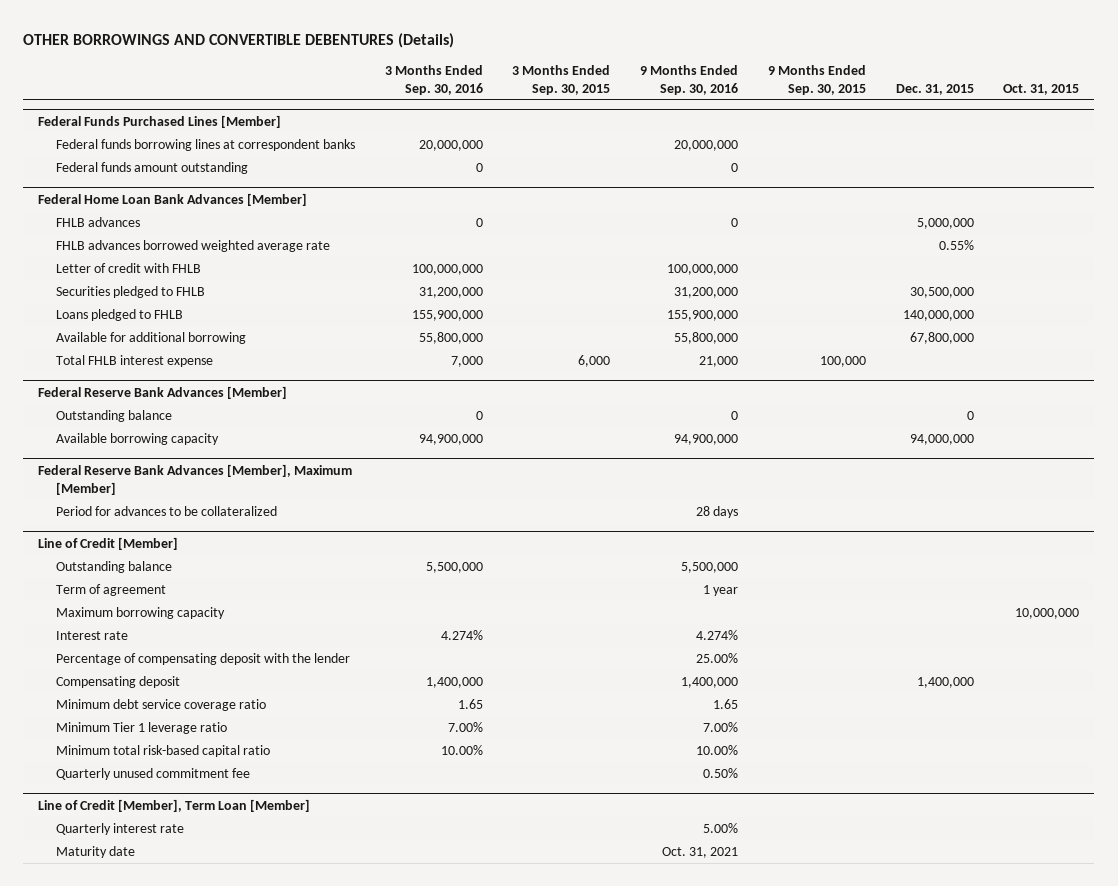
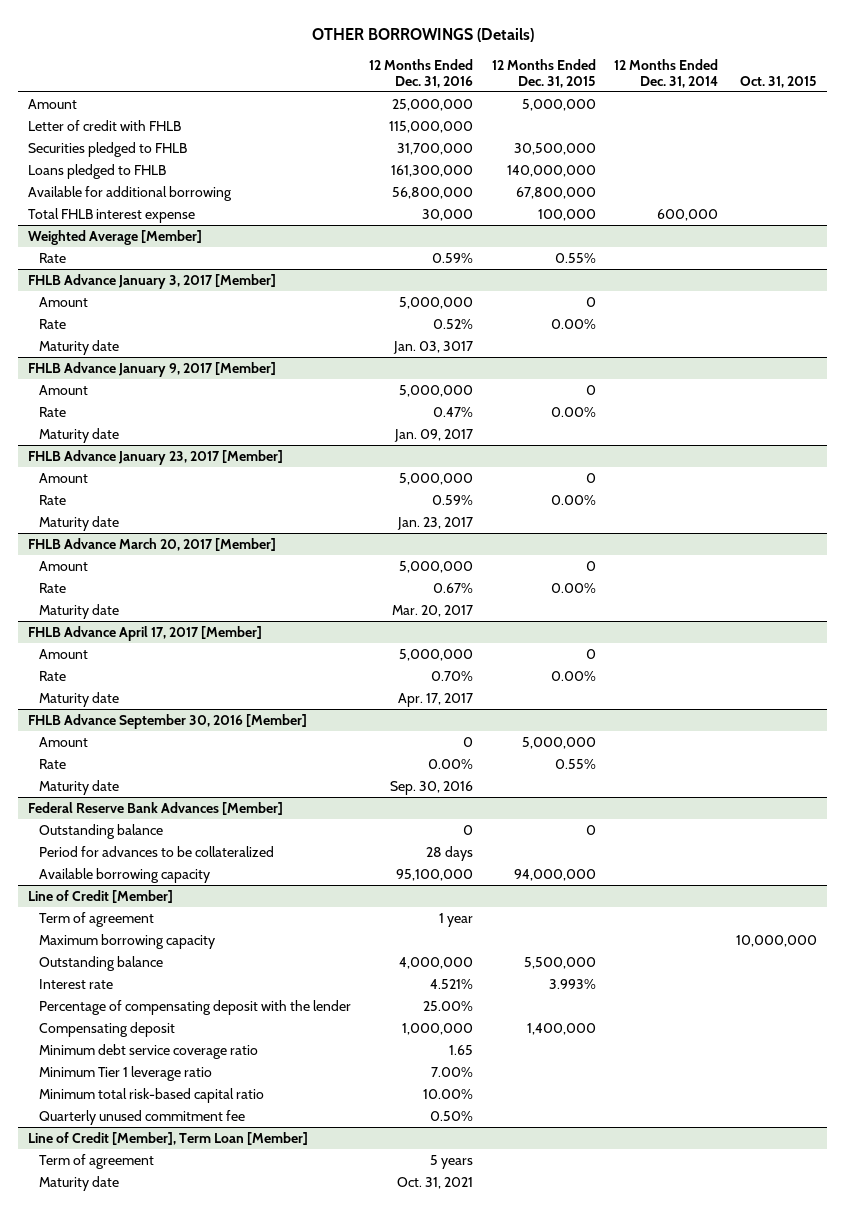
- OTHER BORROWINGS AND CONVERTIBLE DEBENTURES (Details)
+ OTHER BORROWINGS (Details)
- | 3 Months Ended Sep. 30, 2016 | 3 Months Ended Sep. 30, 2015 | 9 Months Ended Sep. 30, 2016 | 9 Months Ended Sep. 30, 2015 | Dec. 31, 2015 | Oct. 31, 2015
+ | 12 Months Ended Dec. 31, 2016 | 12 Months Ended Dec. 31, 2015 | 12 Months Ended Dec. 31, 2014 | Oct. 31, 2015
- Federal Funds Purchased Lines [Member]
- Federal funds borrowing lines at correspondent banks | 20,000,000 | | 20,000,000 | | |
- Federal funds amount outstanding | 0 | | 0 | | |
- Federal Home Loan Bank Advances [Member]
- FHLB advances | 0 | | 0 | | 5,000,000 |
- FHLB advances borrowed weighted average rate | | | | | 0.55% |
- Letter of credit with FHLB | 100,000,000 | | 100,000,000 | | |
- Securities pledged to FHLB | 31,200,000 | | 31,200,000 | | 30,500,000 |
- Loans pledged to FHLB | 155,900,000 | | 155,900,000 | | 140,000,000 |
- Available for additional borrowing | 55,800,000 | | 55,800,000 | | 67,800,000 |
- Total FHLB interest expense | 7,000 | 6,000 | 21,000 | 100,000 | |
+ Amount | 25,000,000 | 5,000,000 | |
+ Letter of credit with FHLB | 115,000,000 | | |
+ Securities pledged to FHLB | 31,700,000 | 30,500,000 | |
+ Loans pledged to FHLB | 161,300,000 | 140,000,000 | |
+ Available for additional borrowing | 56,800,000 | 67,800,000 | |
+ Total FHLB interest expense | 30,000 | 100,000 | 600,000 |
+ Weighted Average [Member]
+ Rate | 0.59% | 0.55% | |
+ FHLB Advance January 3, 2017 [Member]
+ Amount | 5,000,000 | 0 | |
+ Rate | 0.52% | 0.00% | |
+ Maturity date | Jan. 03, 3017 | | |
+ FHLB Advance January 9, 2017 [Member]
+ Amount | 5,000,000 | 0 | |
+ Rate | 0.47% | 0.00% | |
+ Maturity date | Jan. 09, 2017 | | |
+ FHLB Advance January 23, 2017 [Member]
+ Amount | 5,000,000 | 0 | |
+ Rate | 0.59% | 0.00% | |
+ Maturity date | Jan. 23, 2017 | | |
+ FHLB Advance March 20, 2017 [Member]
+ Amount | 5,000,000 | 0 | |
+ Rate | 0.67% | 0.00% | |
+ Maturity date | Mar. 20, 2017 | | |
+ FHLB Advance April 17, 2017 [Member]
+ Amount | 5,000,000 | 0 | |
+ Rate | 0.70% | 0.00% | |
+ Maturity date | Apr. 17, 2017 | | |
+ FHLB Advance September 30, 2016 [Member]
+ Amount | 0 | 5,000,000 | |
+ Rate | 0.00% | 0.55% | |
+ Maturity date | Sep. 30, 2016 | | |
@ Federal Reserve Bank Advances [Member]
+ Period for advances to be collateralized | 28 days | | |
- Federal Reserve Bank Advances [Member], Maximum [Member]
- Period for advances to be collateralized | | | 28 days | | |
@ Line of Credit [Member]
moved down: Outstanding balance | 4,000,000 | 5,500,000 | |
@ Line of Credit [Member], Term Loan [Member]
- Quarterly interest rate | | | 5.00% | | |
+ Term of agreement | 5 years | | |

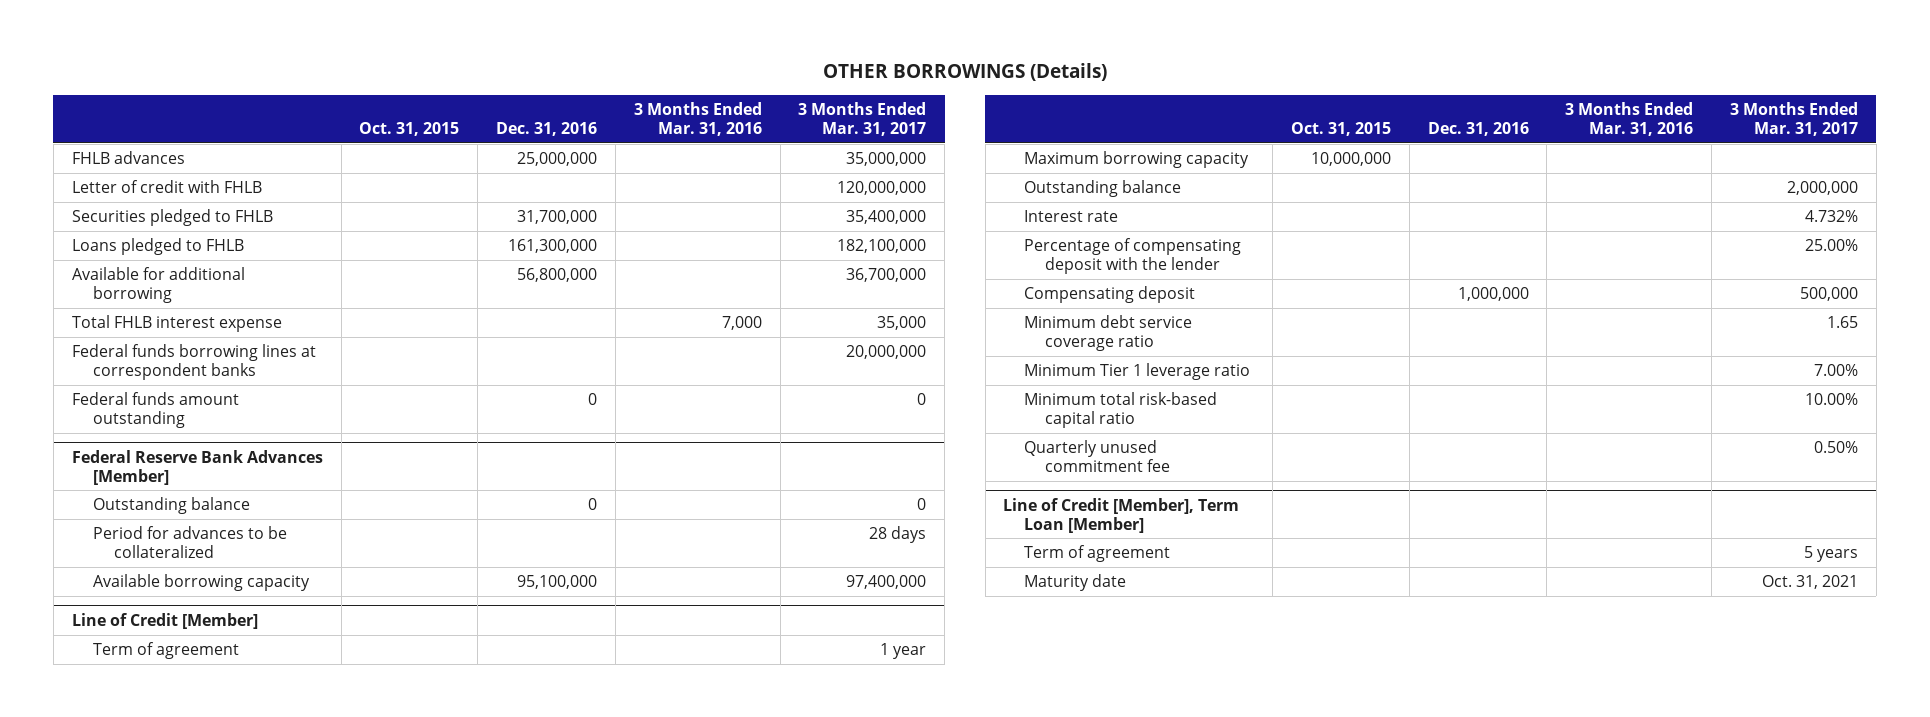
- | 12 Months Ended Dec. 31, 2016 | 12 Months Ended Dec. 31, 2015 | 12 Months Ended Dec. 31, 2014 | Oct. 31, 2015
+ | Oct. 31, 2015 | Dec. 31, 2016 | 3 Months Ended Mar. 31, 2016 | 3 Months Ended Mar. 31, 2017
- Amount | 25,000,000 | 5,000,000 | |
+ FHLB advances | | 25,000,000 | | 35,000,000
- Weighted Average [Member]
- Rate | 0.59% | 0.55% | |
- FHLB Advance January 3, 2017 [Member]
- Amount | 5,000,000 | 0 | |
- Rate | 0.52% | 0.00% | |
- Maturity date | Jan. 03, 3017 | | |
- FHLB Advance January 9, 2017 [Member]
- Amount | 5,000,000 | 0 | |
- Rate | 0.47% | 0.00% | |
- Maturity date | Jan. 09, 2017 | | |
- FHLB Advance January 23, 2017 [Member]
- Amount | 5,000,000 | 0 | |
- Rate | 0.59% | 0.00% | |
- Maturity date | Jan. 23, 2017 | | |
- FHLB Advance March 20, 2017 [Member]
- Amount | 5,000,000 | 0 | |
- Rate | 0.67% | 0.00% | |
- Maturity date | Mar. 20, 2017 | | |
- FHLB Advance April 17, 2017 [Member]
- Amount | 5,000,000 | 0 | |
- Rate | 0.70% | 0.00% | |
- Maturity date | Apr. 17, 2017 | | |
- FHLB Advance September 30, 2016 [Member]
- Amount | 0 | 5,000,000 | |
- Rate | 0.00% | 0.55% | |
- Maturity date | Sep. 30, 2016 | | |
+ Federal funds borrowing lines at correspondent banks | | | | 20,000,000
+ Federal funds amount outstanding | | 0 | | 0

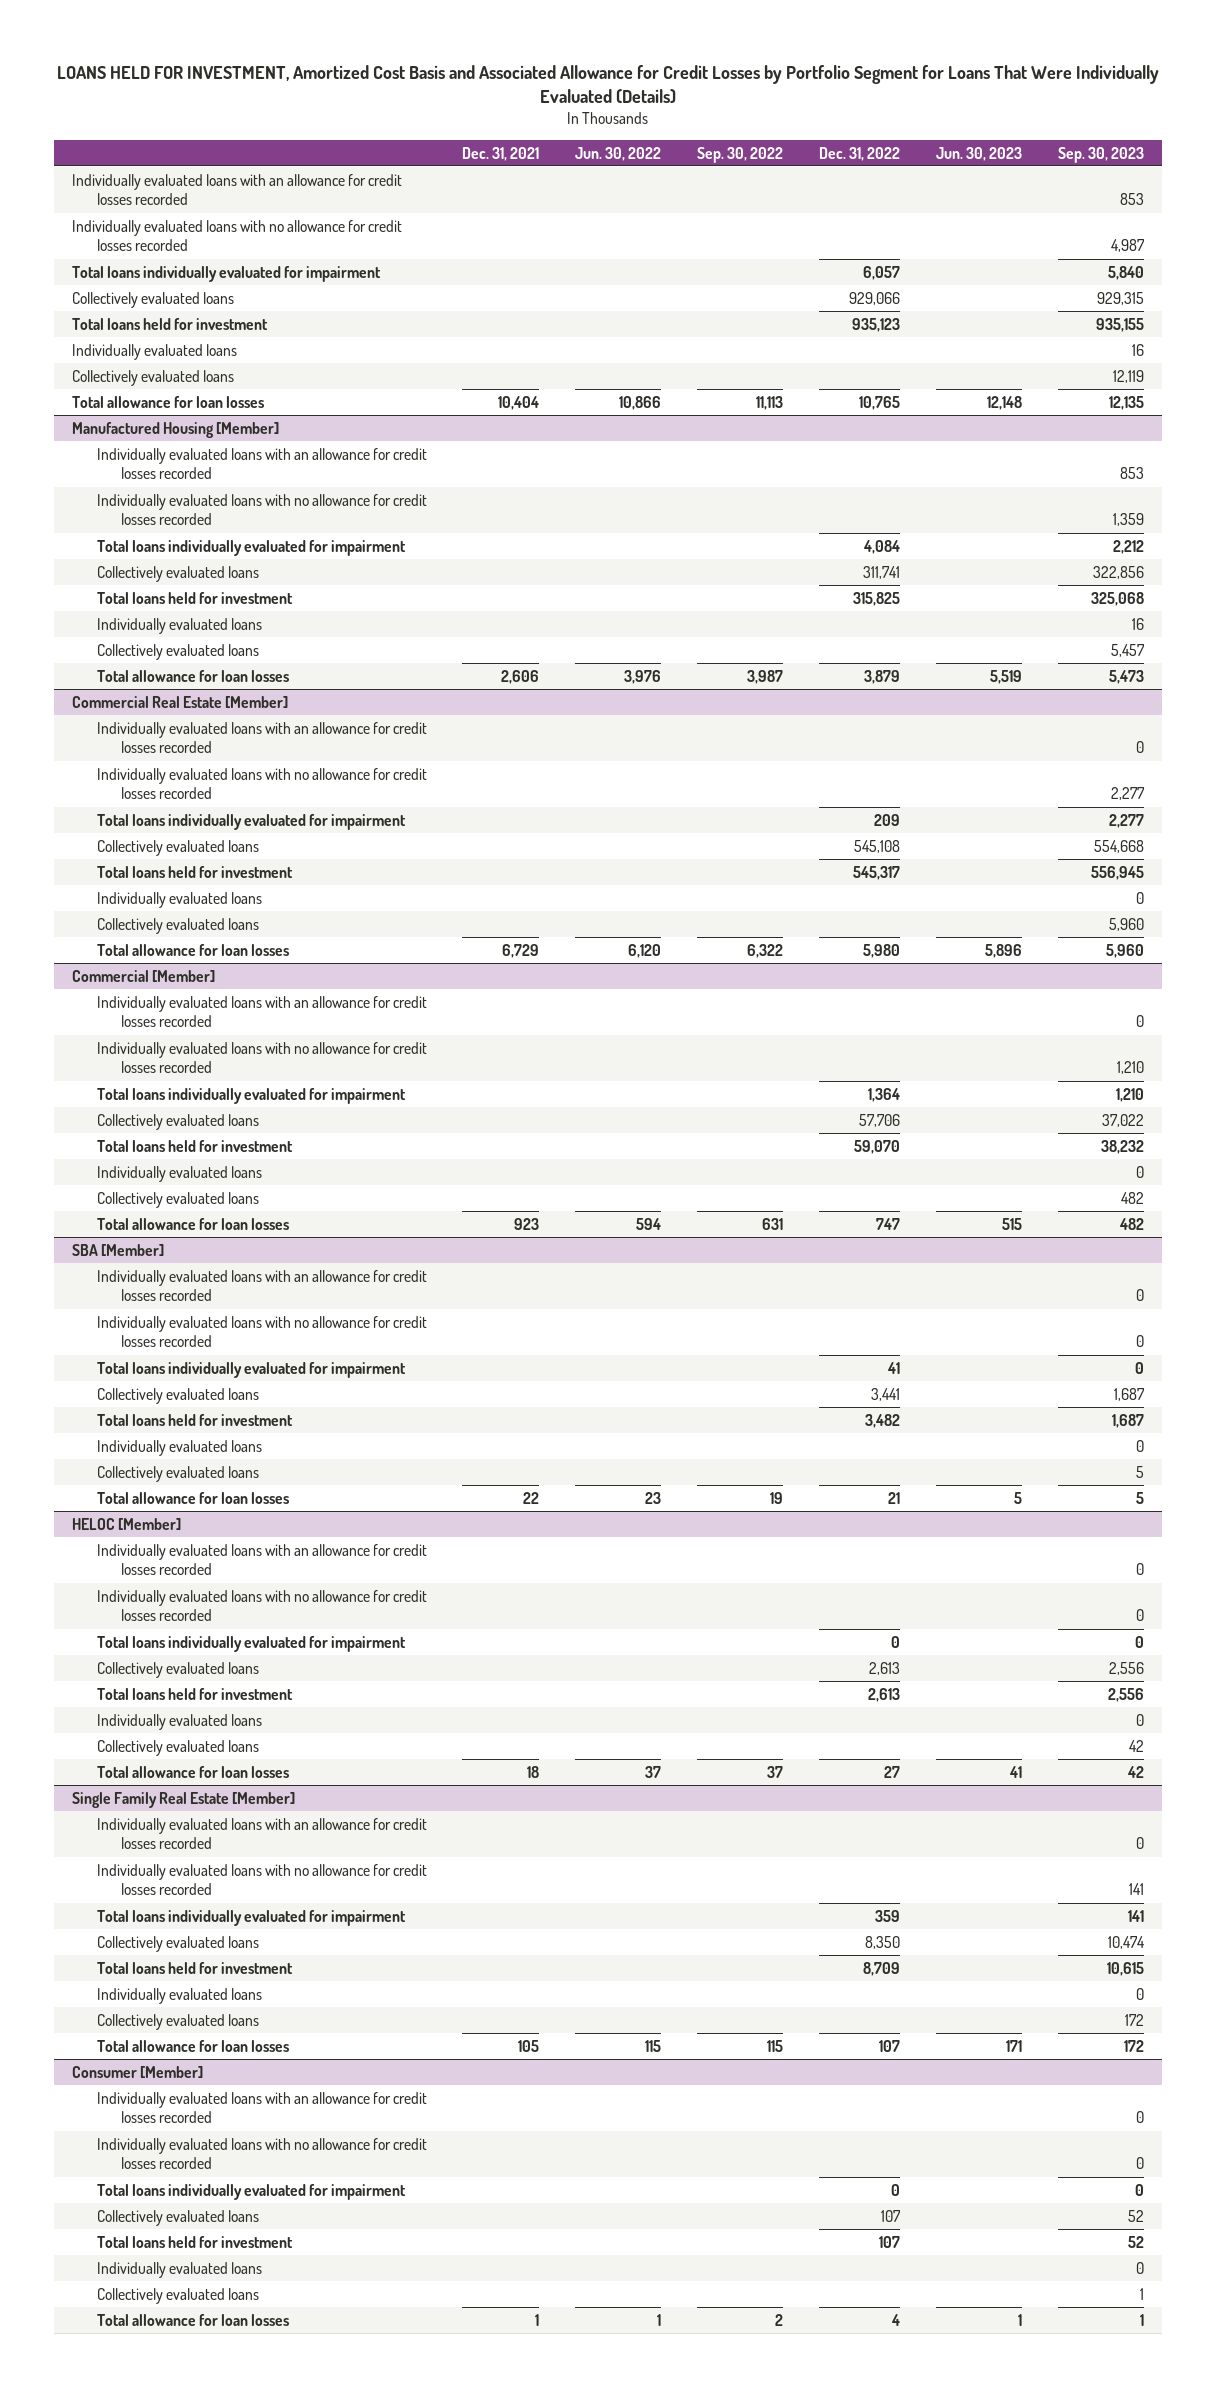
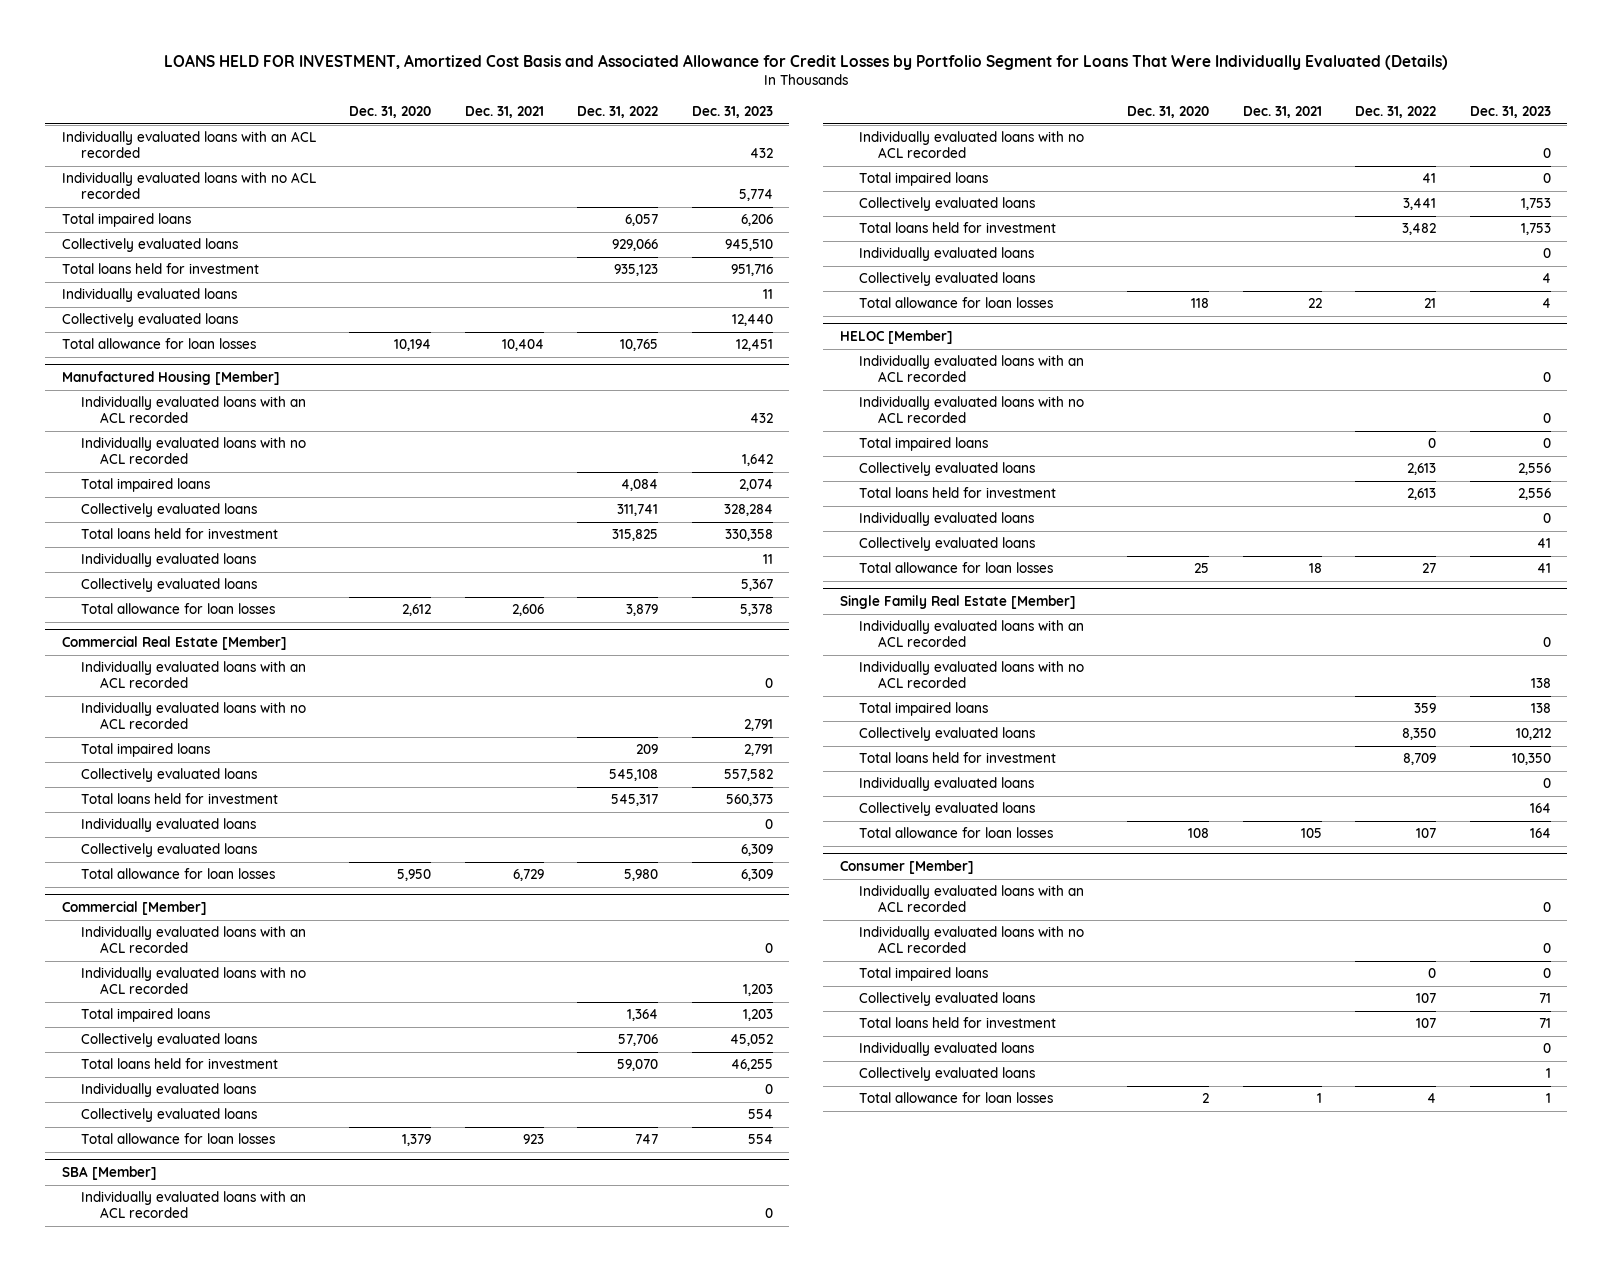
- | Dec. 31, 2021 | Jun. 30, 2022 | Sep. 30, 2022 | Dec. 31, 2022 | Jun. 30, 2023 | Sep. 30, 2023
+ | Dec. 31, 2020 | Dec. 31, 2021 | Dec. 31, 2022 | Dec. 31, 2023
- Individually evaluated loans with an allowance for credit losses recorded | | | | | | 853
- Individually evaluated loans with no allowance for credit losses recorded | | | | | | 4,987
- Total loans individually evaluated for impairment | | | | 6,057 | | 5,840
+ Individually evaluated loans with an ACL recorded | | | | 432
+ Individually evaluated loans with no ACL recorded | | | | 5,774
+ Total impaired loans | | | 6,057 | 6,206
@ Manufactured Housing [Member]
- Individually evaluated loans with an allowance for credit losses recorded | | | | | | 853
- Individually evaluated loans with no allowance for credit losses recorded | | | | | | 1,359
- Total loans individually evaluated for impairment | | | | 4,084 | | 2,212
+ Individually evaluated loans with an ACL recorded | | | | 432
+ Individually evaluated loans with no ACL recorded | | | | 1,642
+ Total impaired loans | | | 4,084 | 2,074
@ Commercial Real Estate [Member]
- Individually evaluated loans with an allowance for credit losses recorded | | | | | | 0
- Individually evaluated loans with no allowance for credit losses recorded | | | | | | 2,277
- Total loans individually evaluated for impairment | | | | 209 | | 2,277
+ Individually evaluated loans with an ACL recorded | | | | 0
+ Individually evaluated loans with no ACL recorded | | | | 2,791
+ Total impaired loans | | | 209 | 2,791
@ Commercial [Member]
- Individually evaluated loans with an allowance for credit losses recorded | | | | | | 0
- Individually evaluated loans with no allowance for credit losses recorded | | | | | | 1,210
- Total loans individually evaluated for impairment | | | | 1,364 | | 1,210
+ Individually evaluated loans with an ACL recorded | | | | 0
+ Individually evaluated loans with no ACL recorded | | | | 1,203
+ Total impaired loans | | | 1,364 | 1,203
@ SBA [Member]
- Individually evaluated loans with an allowance for credit losses recorded | | | | | | 0
- Individually evaluated loans with no allowance for credit losses recorded | | | | | | 0
- Total loans individually evaluated for impairment | | | | 41 | | 0
+ Individually evaluated loans with an ACL recorded | | | | 0
+ Individually evaluated loans with no ACL recorded | | | | 0
+ Total impaired loans | | | 41 | 0
@ HELOC [Member]
- Individually evaluated loans with an allowance for credit losses recorded | | | | | | 0
- Individually evaluated loans with no allowance for credit losses recorded | | | | | | 0
- Total loans individually evaluated for impairment | | | | 0 | | 0
+ Individually evaluated loans with an ACL recorded | | | | 0
+ Individually evaluated loans with no ACL recorded | | | | 0
+ Total impaired loans | | | 0 | 0
@ Single Family Real Estate [Member]
- Individually evaluated loans with an allowance for credit losses recorded | | | | | | 0
- Individually evaluated loans with no allowance for credit losses recorded | | | | | | 141
- Total loans individually evaluated for impairment | | | | 359 | | 141
+ Individually evaluated loans with an ACL recorded | | | | 0
+ Individually evaluated loans with no ACL recorded | | | | 138
+ Total impaired loans | | | 359 | 138
@ Consumer [Member]
- Individually evaluated loans with an allowance for credit losses recorded | | | | | | 0
- Individually evaluated loans with no allowance for credit losses recorded | | | | | | 0
- Total loans individually evaluated for impairment | | | | 0 | | 0
+ Individually evaluated loans with an ACL recorded | | | | 0
+ Individually evaluated loans with no ACL recorded | | | | 0
+ Total impaired loans | | | 0 | 0

